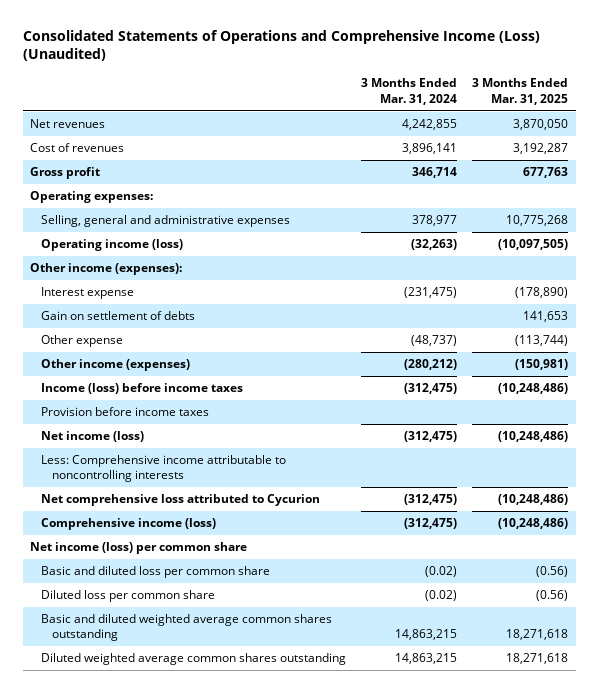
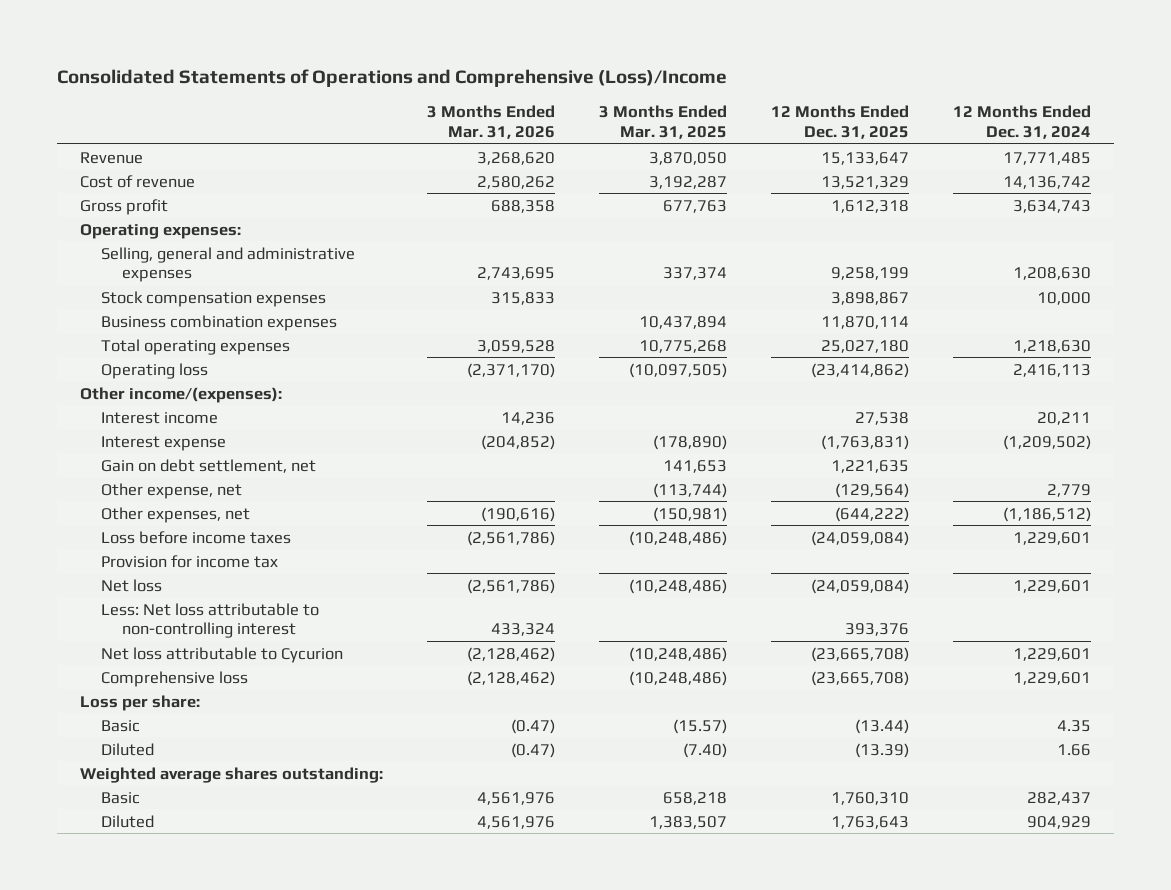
- Consolidated Statements of Operations and Comprehensive Income (Loss) (Unaudited)
+ Consolidated Statements of Operations and Comprehensive (Loss)/Income
- | 3 Months Ended Mar. 31, 2024 | 3 Months Ended Mar. 31, 2025
+ | 3 Months Ended Mar. 31, 2026 | 3 Months Ended Mar. 31, 2025 | 12 Months Ended Dec. 31, 2025 | 12 Months Ended Dec. 31, 2024
- Net revenues | 4,242,855 | 3,870,050
- Cost of revenues | 3,896,141 | 3,192,287
+ Revenue | 3,268,620 | 3,870,050 | 15,133,647 | 17,771,485
+ Cost of revenue | 2,580,262 | 3,192,287 | 13,521,329 | 14,136,742
- Selling, general and administrative expenses | 378,977 | 10,775,268
- Operating income (loss) | (32,263) | (10,097,505)
- Other income (expenses):
+ Selling, general and administrative expenses | 2,743,695 | 337,374 | 9,258,199 | 1,208,630
+ Stock compensation expenses | 315,833 | | 3,898,867 | 10,000
+ Business combination expenses | | 10,437,894 | 11,870,114 |
+ Total operating expenses | 3,059,528 | 10,775,268 | 25,027,180 | 1,218,630
+ Operating loss | (2,371,170) | (10,097,505) | (23,414,862) | 2,416,113
+ Other income/(expenses):
+ Interest income | 14,236 | | 27,538 | 20,211
- Gain on settlement of debts | | 141,653
- Other expense | (48,737) | (113,744)
- Other income (expenses) | (280,212) | (150,981)
- Income (loss) before income taxes | (312,475) | (10,248,486)
- Provision before income taxes
- Net income (loss) | (312,475) | (10,248,486)
- Less: Comprehensive income attributable to noncontrolling interests
- Net comprehensive loss attributed to Cycurion | (312,475) | (10,248,486)
- Comprehensive income (loss) | (312,475) | (10,248,486)
- Net income (loss) per common share
- Basic and diluted loss per common share | (0.02) | (0.56)
- Diluted loss per common share | (0.02) | (0.56)
- Basic and diluted weighted average common shares outstanding | 14,863,215 | 18,271,618
- Diluted weighted average common shares outstanding | 14,863,215 | 18,271,618
+ Gain on debt settlement, net | | 141,653 | 1,221,635 |
+ Other expense, net | | (113,744) | (129,564) | 2,779
+ Other expenses, net | (190,616) | (150,981) | (644,222) | (1,186,512)
+ Loss before income taxes | (2,561,786) | (10,248,486) | (24,059,084) | 1,229,601
+ Provision for income tax
+ Net loss | (2,561,786) | (10,248,486) | (24,059,084) | 1,229,601
+ Less: Net loss attributable to non-controlling interest | 433,324 | | 393,376 |
+ Net loss attributable to Cycurion | (2,128,462) | (10,248,486) | (23,665,708) | 1,229,601
+ Comprehensive loss | (2,128,462) | (10,248,486) | (23,665,708) | 1,229,601
+ Loss per share:
+ Basic | (0.47) | (15.57) | (13.44) | 4.35
+ Diluted | (0.47) | (7.40) | (13.39) | 1.66
+ Weighted average shares outstanding:
+ Basic | 4,561,976 | 658,218 | 1,760,310 | 282,437
+ Diluted | 4,561,976 | 1,383,507 | 1,763,643 | 904,929

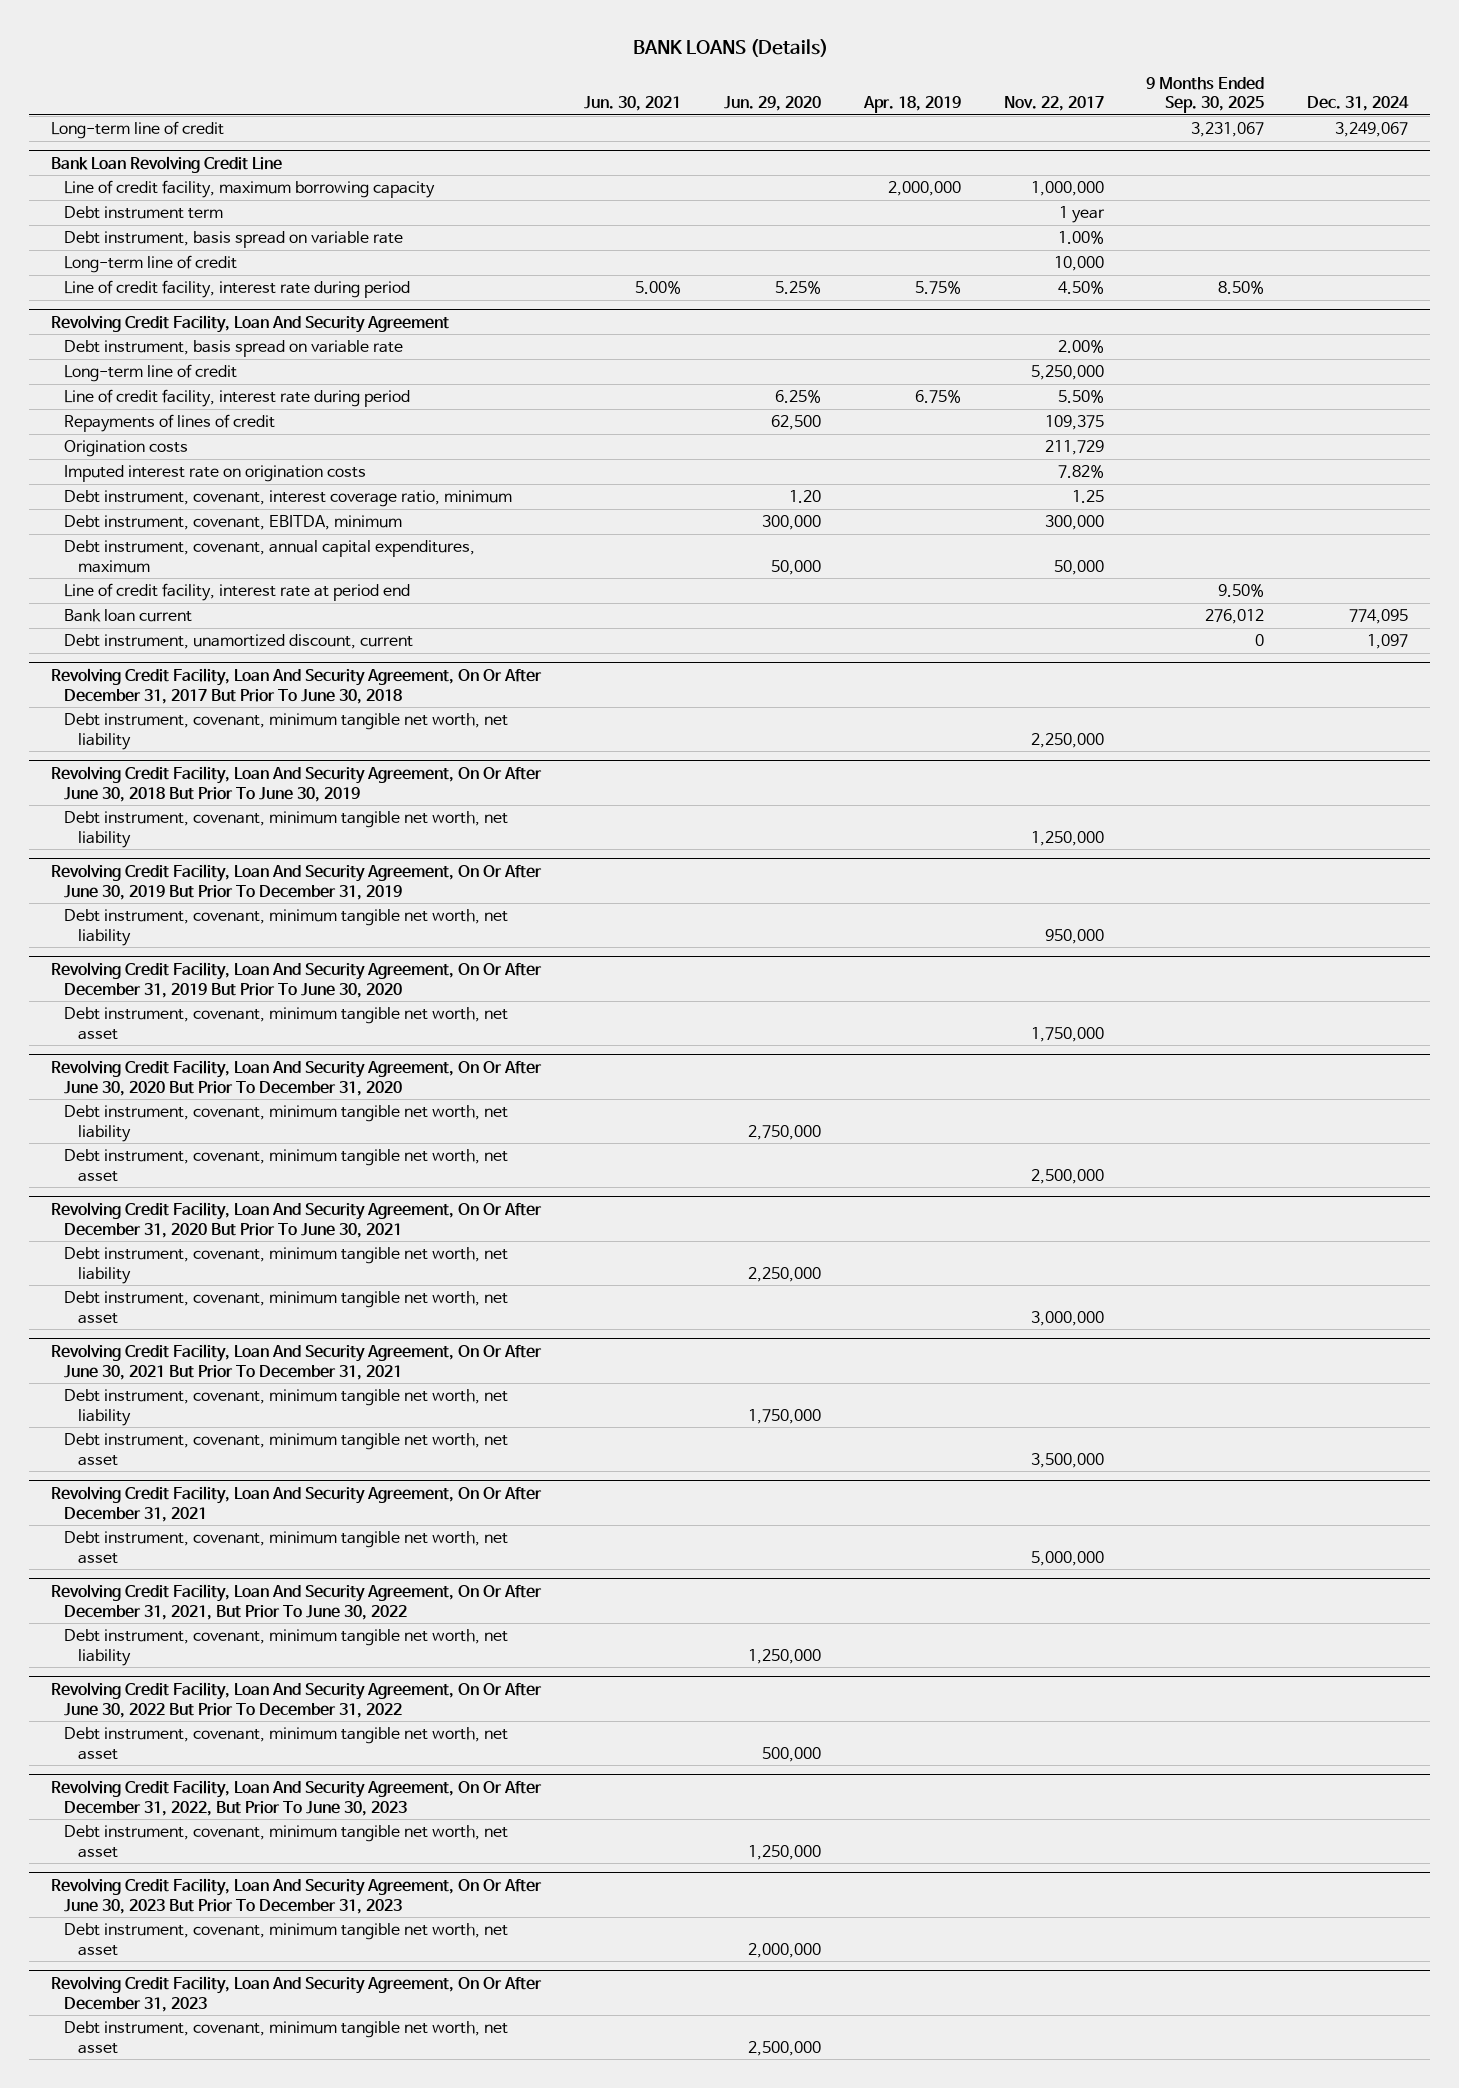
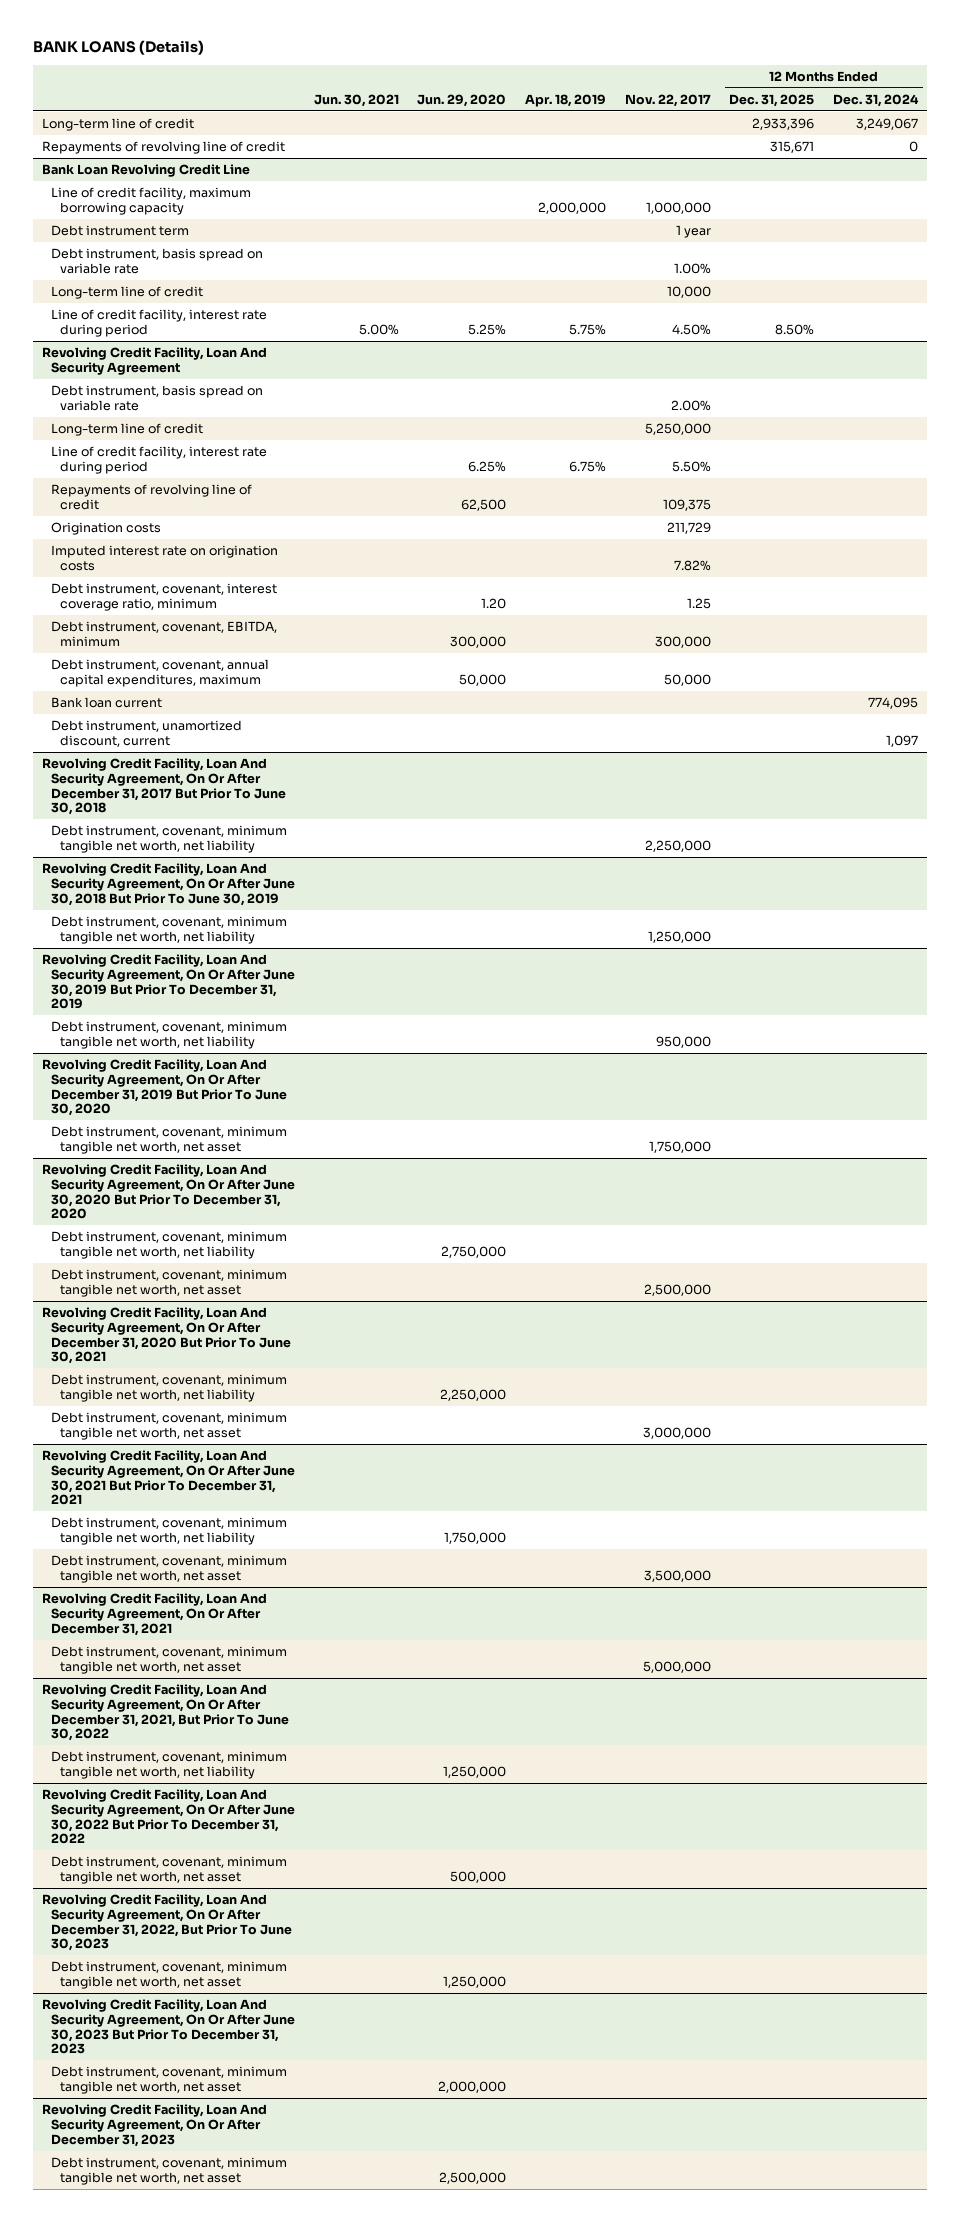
- | Jun. 30, 2021 | Jun. 29, 2020 | Apr. 18, 2019 | Nov. 22, 2017 | 9 Months Ended Sep. 30, 2025 | Dec. 31, 2024
+ | Jun. 30, 2021 | Jun. 29, 2020 | Apr. 18, 2019 | Nov. 22, 2017 | 12 Months Ended Dec. 31, 2025 | 12 Months Ended Dec. 31, 2024
+ Repayments of revolving line of credit | | | | | 315,671 | 0
@ Revolving Credit Facility, Loan And Security Agreement
- Repayments of lines of credit | | 62,500 | | 109,375 | |
+ Repayments of revolving line of credit | | 62,500 | | 109,375 | |
- Line of credit facility, interest rate at period end | | | | | 9.50% |

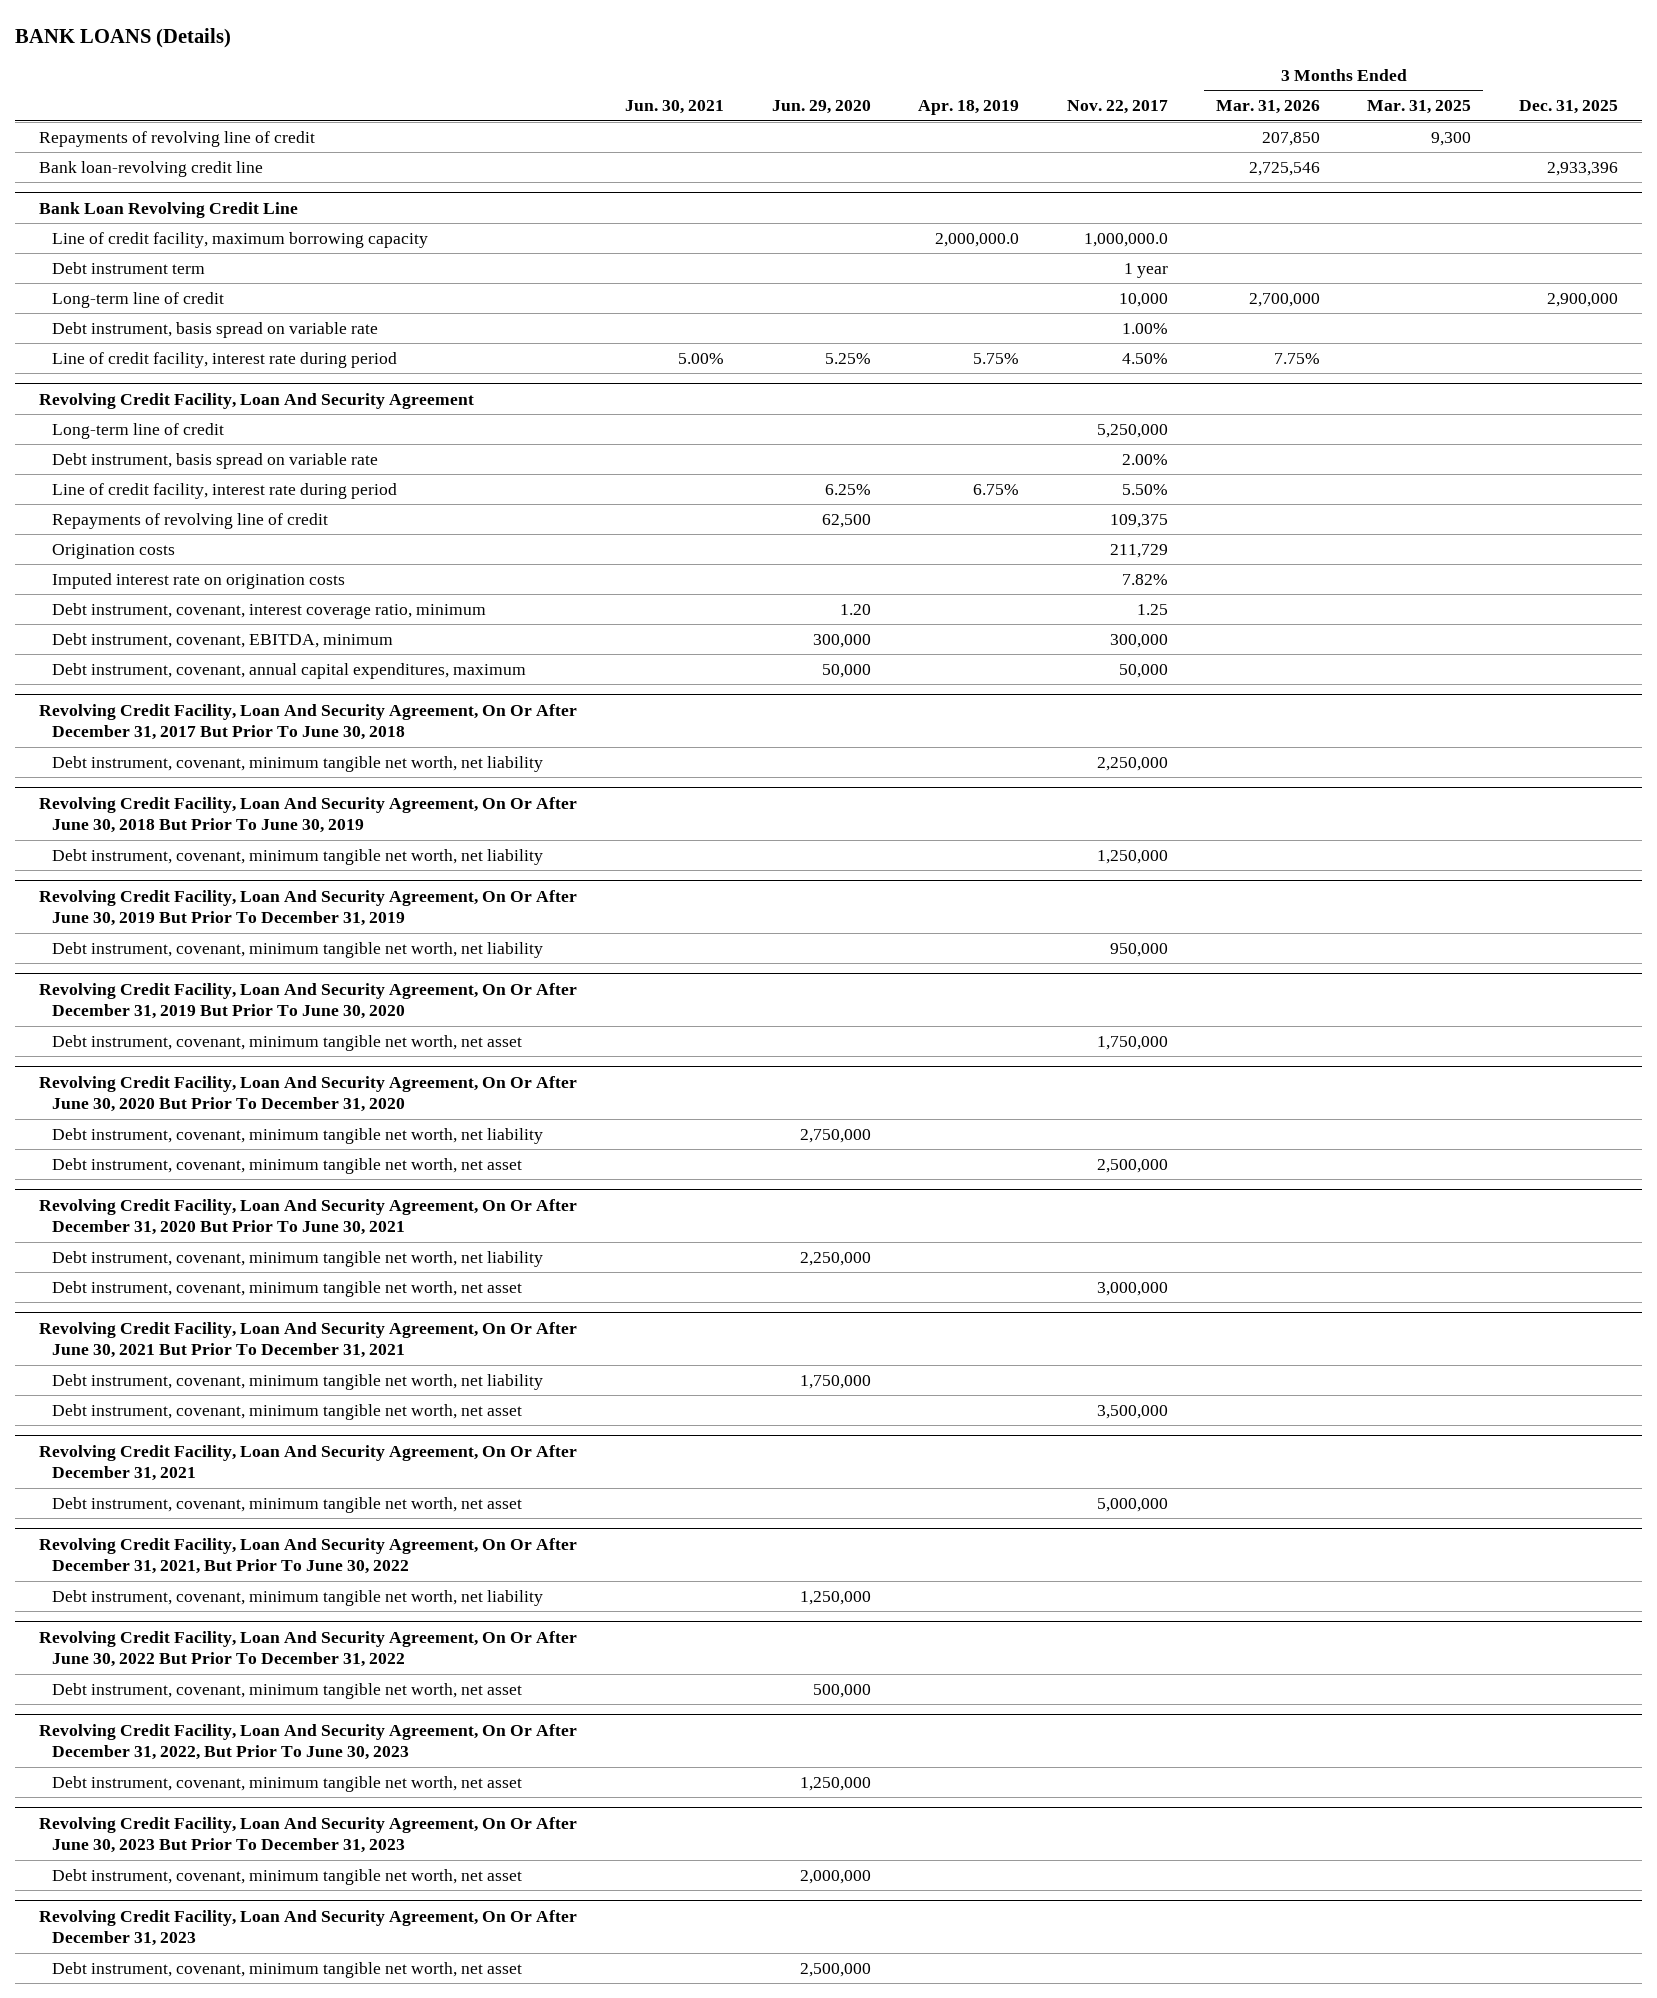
- | Jun. 30, 2021 | Jun. 29, 2020 | Apr. 18, 2019 | Nov. 22, 2017 | 12 Months Ended Dec. 31, 2025 | 12 Months Ended Dec. 31, 2024
+ | Jun. 30, 2021 | Jun. 29, 2020 | Apr. 18, 2019 | Nov. 22, 2017 | 3 Months Ended Mar. 31, 2026 | 3 Months Ended Mar. 31, 2025 | Dec. 31, 2025
- Long-term line of credit | | | | | 2,933,396 | 3,249,067
+ Bank loan-revolving credit line | | | | | 2,725,546 | | 2,933,396
@ Bank Loan Revolving Credit Line
- Line of credit facility, maximum borrowing capacity | | | 2,000,000 | 1,000,000 | |
+ Line of credit facility, maximum borrowing capacity | | | 2,000,000.0 | 1,000,000.0 | | |
moved down: Debt instrument, basis spread on variable rate | | | | 1.00% | | |
@ Revolving Credit Facility, Loan And Security Agreement
moved down: Debt instrument, basis spread on variable rate | | | | 2.00% | | |
- Bank loan current | | | | | | 774,095
- Debt instrument, unamortized discount, current | | | | | | 1,097

